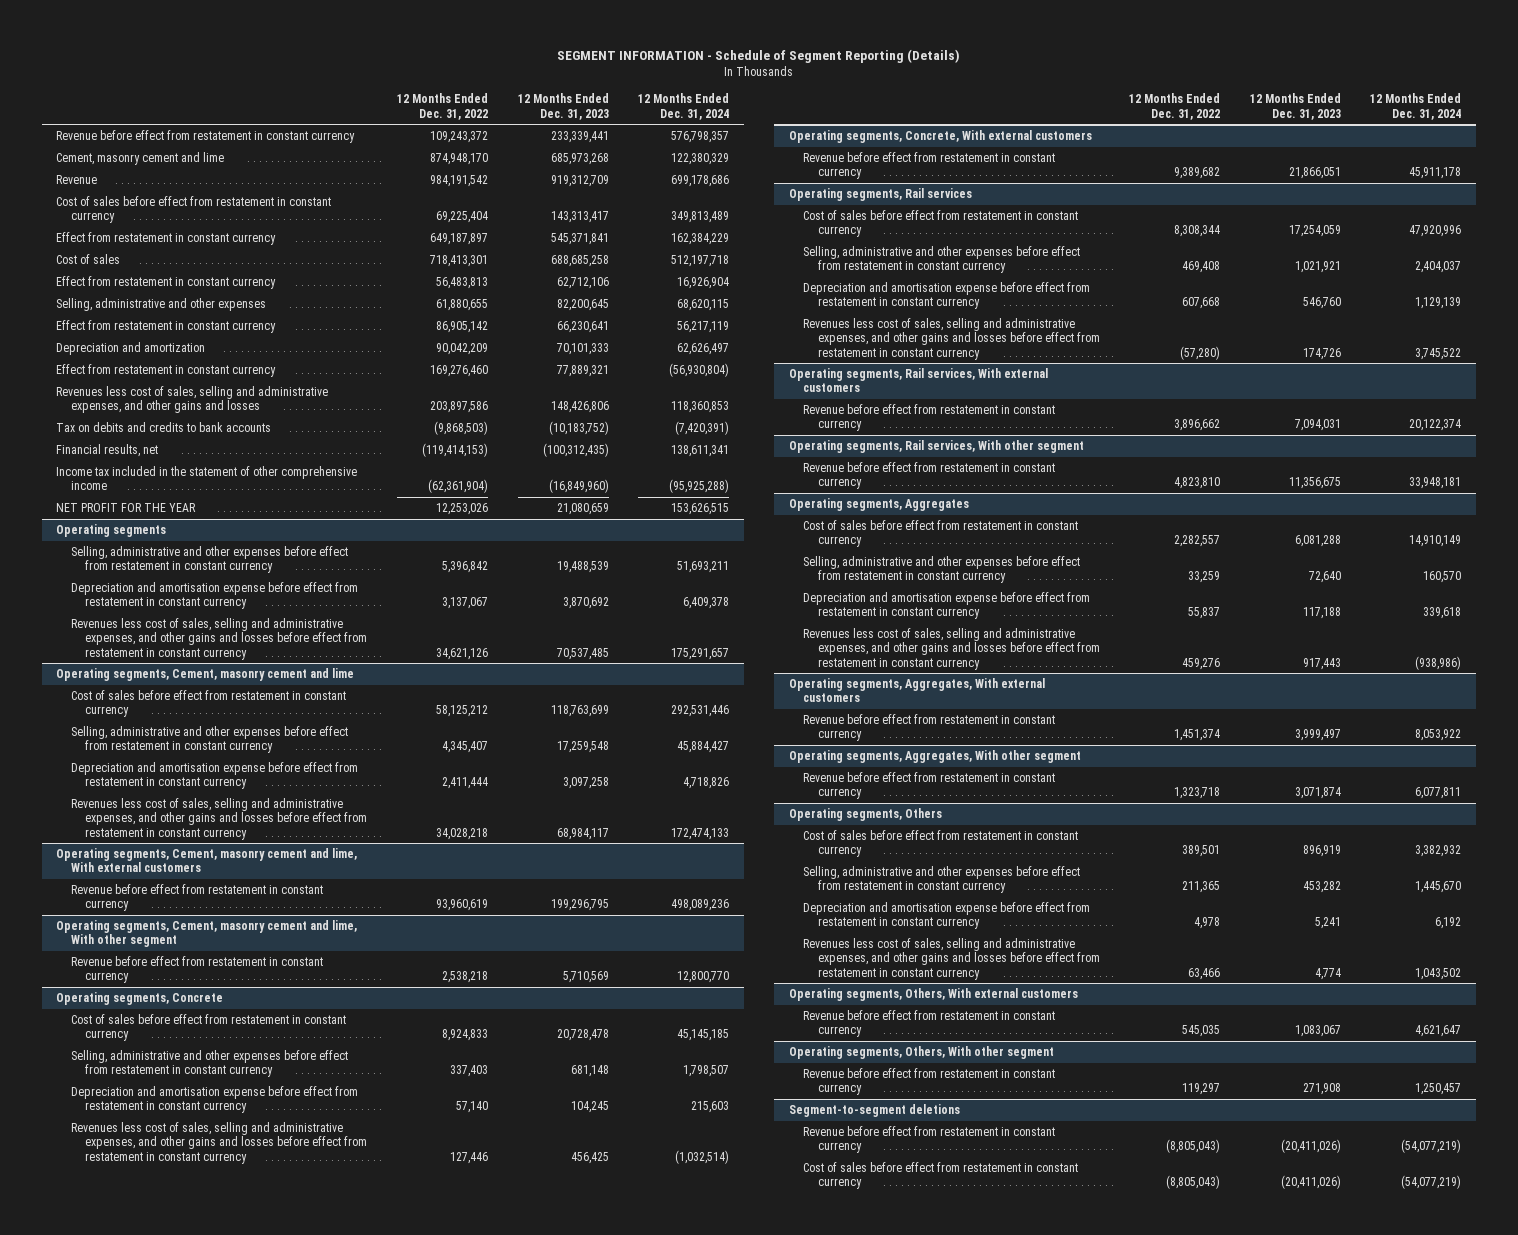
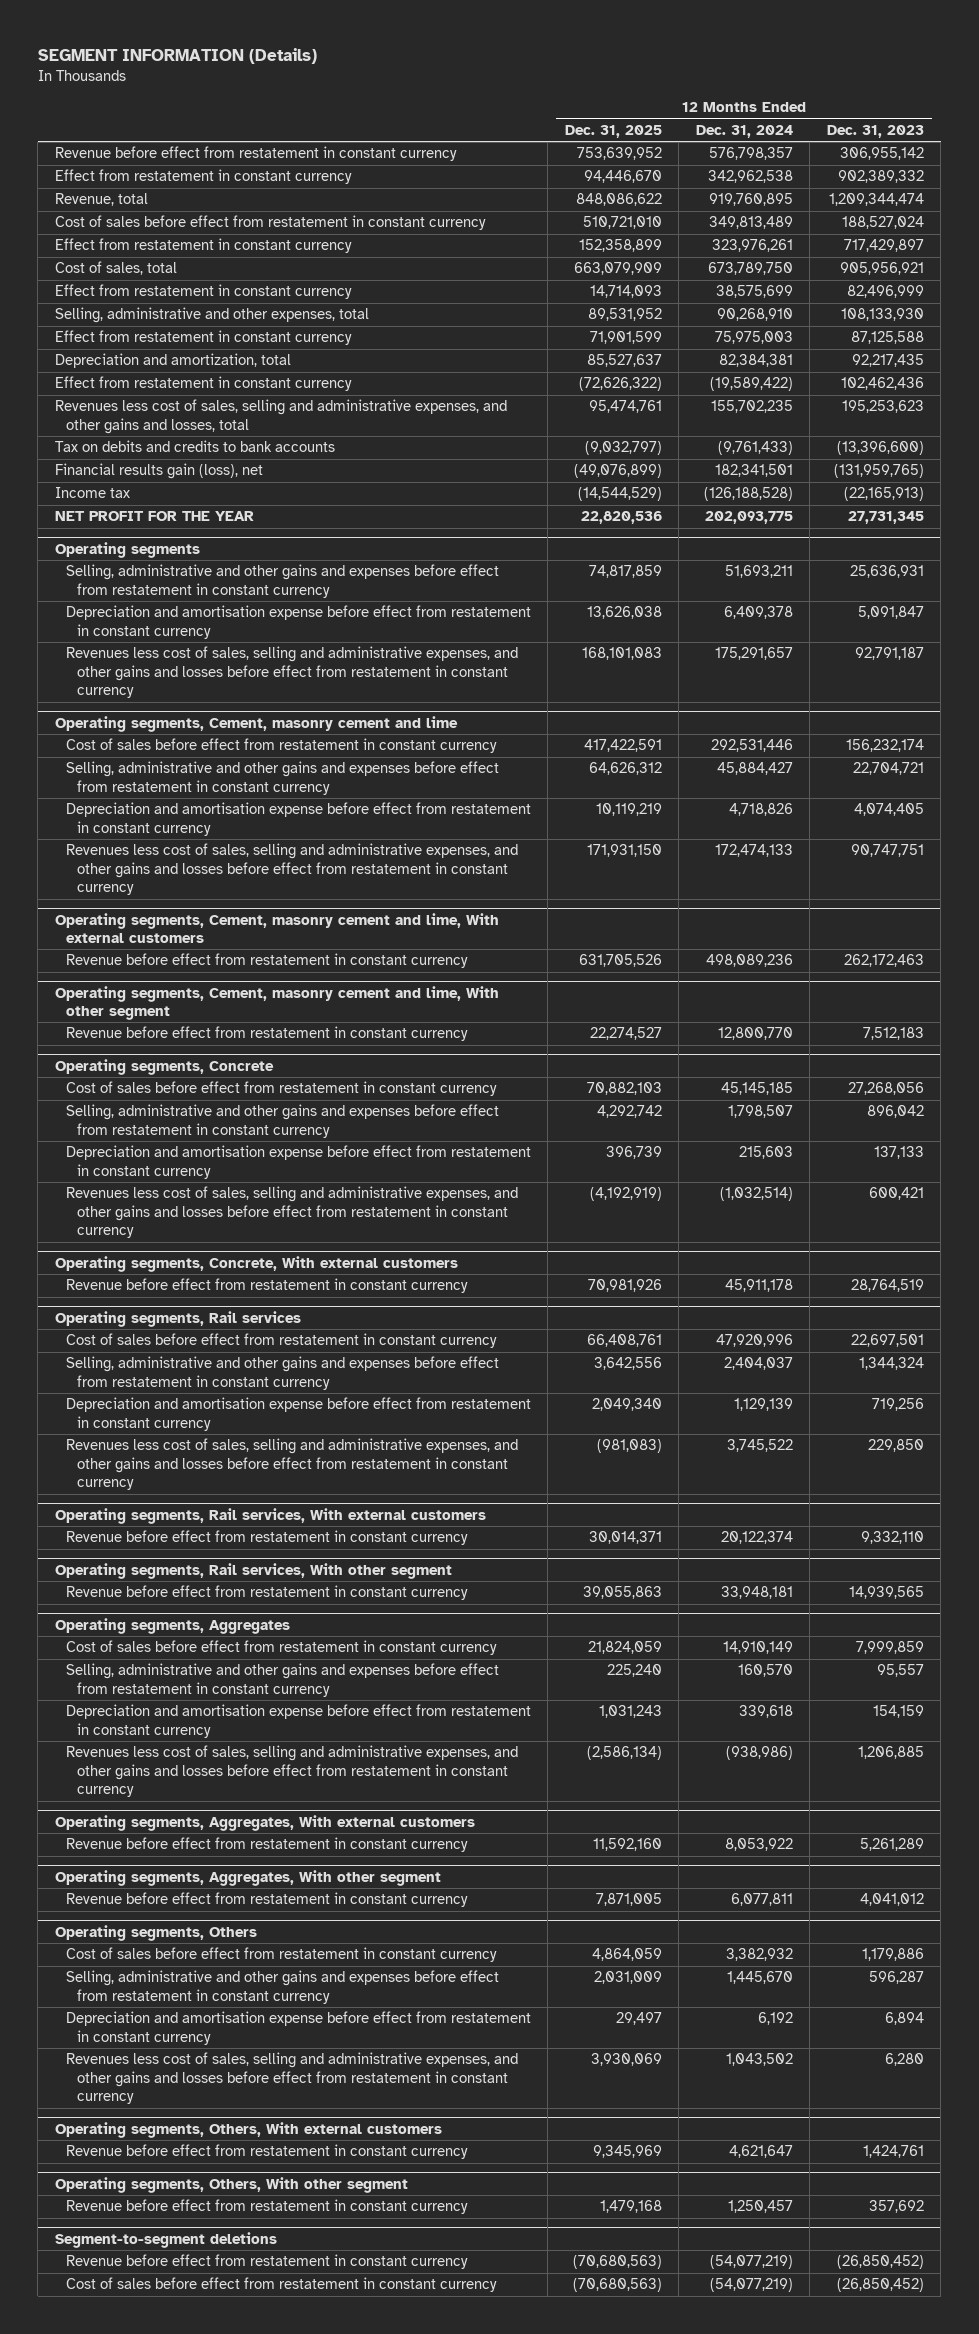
- SEGMENT INFORMATION - Schedule of Segment Reporting (Details)
+ SEGMENT INFORMATION (Details)
- | 12 Months Ended Dec. 31, 2022 | 12 Months Ended Dec. 31, 2023 | 12 Months Ended Dec. 31, 2024
+ | 12 Months Ended Dec. 31, 2025 | 12 Months Ended Dec. 31, 2024 | 12 Months Ended Dec. 31, 2023
- Revenue before effect from restatement in constant currency | 109,243,372 | 233,339,441 | 576,798,357
- Cement, masonry cement and lime | 874,948,170 | 685,973,268 | 122,380,329
- Revenue | 984,191,542 | 919,312,709 | 699,178,686
- Cost of sales before effect from restatement in constant currency | 69,225,404 | 143,313,417 | 349,813,489
- Effect from restatement in constant currency | 649,187,897 | 545,371,841 | 162,384,229
- Cost of sales | 718,413,301 | 688,685,258 | 512,197,718
- Effect from restatement in constant currency | 56,483,813 | 62,712,106 | 16,926,904
- Selling, administrative and other expenses | 61,880,655 | 82,200,645 | 68,620,115
- Effect from restatement in constant currency | 86,905,142 | 66,230,641 | 56,217,119
- Depreciation and amortization | 90,042,209 | 70,101,333 | 62,626,497
- Effect from restatement in constant currency | 169,276,460 | 77,889,321 | (56,930,804)
- Revenues less cost of sales, selling and administrative expenses, and other gains and losses | 203,897,586 | 148,426,806 | 118,360,853
- Tax on debits and credits to bank accounts | (9,868,503) | (10,183,752) | (7,420,391)
- Financial results, net | (119,414,153) | (100,312,435) | 138,611,341
- Income tax included in the statement of other comprehensive income | (62,361,904) | (16,849,960) | (95,925,288)
- NET PROFIT FOR THE YEAR | 12,253,026 | 21,080,659 | 153,626,515
+ Revenue before effect from restatement in constant currency | 753,639,952 | 576,798,357 | 306,955,142
+ Effect from restatement in constant currency | 94,446,670 | 342,962,538 | 902,389,332
+ Revenue, total | 848,086,622 | 919,760,895 | 1,209,344,474
+ Cost of sales before effect from restatement in constant currency | 510,721,010 | 349,813,489 | 188,527,024
+ Effect from restatement in constant currency | 152,358,899 | 323,976,261 | 717,429,897
+ Cost of sales, total | 663,079,909 | 673,789,750 | 905,956,921
+ Effect from restatement in constant currency | 14,714,093 | 38,575,699 | 82,496,999
+ Selling, administrative and other expenses, total | 89,531,952 | 90,268,910 | 108,133,930
+ Effect from restatement in constant currency | 71,901,599 | 75,975,003 | 87,125,588
+ Depreciation and amortization, total | 85,527,637 | 82,384,381 | 92,217,435
+ Effect from restatement in constant currency | (72,626,322) | (19,589,422) | 102,462,436
+ Revenues less cost of sales, selling and administrative expenses, and other gains and losses, total | 95,474,761 | 155,702,235 | 195,253,623
+ Tax on debits and credits to bank accounts | (9,032,797) | (9,761,433) | (13,396,600)
+ Financial results gain (loss), net | (49,076,899) | 182,341,501 | (131,959,765)
+ Income tax | (14,544,529) | (126,188,528) | (22,165,913)
+ NET PROFIT FOR THE YEAR | 22,820,536 | 202,093,775 | 27,731,345
@ Operating segments
- Selling, administrative and other expenses before effect from restatement in constant currency | 5,396,842 | 19,488,539 | 51,693,211
- Depreciation and amortisation expense before effect from restatement in constant currency | 3,137,067 | 3,870,692 | 6,409,378
- Revenues less cost of sales, selling and administrative expenses, and other gains and losses before effect from restatement in constant currency | 34,621,126 | 70,537,485 | 175,291,657
+ Selling, administrative and other gains and expenses before effect from restatement in constant currency | 74,817,859 | 51,693,211 | 25,636,931
+ Depreciation and amortisation expense before effect from restatement in constant currency | 13,626,038 | 6,409,378 | 5,091,847
+ Revenues less cost of sales, selling and administrative expenses, and other gains and losses before effect from restatement in constant currency | 168,101,083 | 175,291,657 | 92,791,187
@ Operating segments, Cement, masonry cement and lime
- Cost of sales before effect from restatement in constant currency | 58,125,212 | 118,763,699 | 292,531,446
- Selling, administrative and other expenses before effect from restatement in constant currency | 4,345,407 | 17,259,548 | 45,884,427
- Depreciation and amortisation expense before effect from restatement in constant currency | 2,411,444 | 3,097,258 | 4,718,826
- Revenues less cost of sales, selling and administrative expenses, and other gains and losses before effect from restatement in constant currency | 34,028,218 | 68,984,117 | 172,474,133
+ Cost of sales before effect from restatement in constant currency | 417,422,591 | 292,531,446 | 156,232,174
+ Selling, administrative and other gains and expenses before effect from restatement in constant currency | 64,626,312 | 45,884,427 | 22,704,721
+ Depreciation and amortisation expense before effect from restatement in constant currency | 10,119,219 | 4,718,826 | 4,074,405
+ Revenues less cost of sales, selling and administrative expenses, and other gains and losses before effect from restatement in constant currency | 171,931,150 | 172,474,133 | 90,747,751
@ Operating segments, Cement, masonry cement and lime, With external customers
- Revenue before effect from restatement in constant currency | 93,960,619 | 199,296,795 | 498,089,236
+ Revenue before effect from restatement in constant currency | 631,705,526 | 498,089,236 | 262,172,463
@ Operating segments, Cement, masonry cement and lime, With other segment
- Revenue before effect from restatement in constant currency | 2,538,218 | 5,710,569 | 12,800,770
+ Revenue before effect from restatement in constant currency | 22,274,527 | 12,800,770 | 7,512,183
@ Operating segments, Concrete
- Cost of sales before effect from restatement in constant currency | 8,924,833 | 20,728,478 | 45,145,185
- Selling, administrative and other expenses before effect from restatement in constant currency | 337,403 | 681,148 | 1,798,507
- Depreciation and amortisation expense before effect from restatement in constant currency | 57,140 | 104,245 | 215,603
- Revenues less cost of sales, selling and administrative expenses, and other gains and losses before effect from restatement in constant currency | 127,446 | 456,425 | (1,032,514)
+ Cost of sales before effect from restatement in constant currency | 70,882,103 | 45,145,185 | 27,268,056
+ Selling, administrative and other gains and expenses before effect from restatement in constant currency | 4,292,742 | 1,798,507 | 896,042
+ Depreciation and amortisation expense before effect from restatement in constant currency | 396,739 | 215,603 | 137,133
+ Revenues less cost of sales, selling and administrative expenses, and other gains and losses before effect from restatement in constant currency | (4,192,919) | (1,032,514) | 600,421
@ Operating segments, Concrete, With external customers
- Revenue before effect from restatement in constant currency | 9,389,682 | 21,866,051 | 45,911,178
+ Revenue before effect from restatement in constant currency | 70,981,926 | 45,911,178 | 28,764,519
@ Operating segments, Rail services
- Cost of sales before effect from restatement in constant currency | 8,308,344 | 17,254,059 | 47,920,996
- Selling, administrative and other expenses before effect from restatement in constant currency | 469,408 | 1,021,921 | 2,404,037
- Depreciation and amortisation expense before effect from restatement in constant currency | 607,668 | 546,760 | 1,129,139
- Revenues less cost of sales, selling and administrative expenses, and other gains and losses before effect from restatement in constant currency | (57,280) | 174,726 | 3,745,522
+ Cost of sales before effect from restatement in constant currency | 66,408,761 | 47,920,996 | 22,697,501
+ Selling, administrative and other gains and expenses before effect from restatement in constant currency | 3,642,556 | 2,404,037 | 1,344,324
+ Depreciation and amortisation expense before effect from restatement in constant currency | 2,049,340 | 1,129,139 | 719,256
+ Revenues less cost of sales, selling and administrative expenses, and other gains and losses before effect from restatement in constant currency | (981,083) | 3,745,522 | 229,850
@ Operating segments, Rail services, With external customers
- Revenue before effect from restatement in constant currency | 3,896,662 | 7,094,031 | 20,122,374
+ Revenue before effect from restatement in constant currency | 30,014,371 | 20,122,374 | 9,332,110
@ Operating segments, Rail services, With other segment
- Revenue before effect from restatement in constant currency | 4,823,810 | 11,356,675 | 33,948,181
+ Revenue before effect from restatement in constant currency | 39,055,863 | 33,948,181 | 14,939,565
@ Operating segments, Aggregates
- Cost of sales before effect from restatement in constant currency | 2,282,557 | 6,081,288 | 14,910,149
- Selling, administrative and other expenses before effect from restatement in constant currency | 33,259 | 72,640 | 160,570
- Depreciation and amortisation expense before effect from restatement in constant currency | 55,837 | 117,188 | 339,618
- Revenues less cost of sales, selling and administrative expenses, and other gains and losses before effect from restatement in constant currency | 459,276 | 917,443 | (938,986)
+ Cost of sales before effect from restatement in constant currency | 21,824,059 | 14,910,149 | 7,999,859
+ Selling, administrative and other gains and expenses before effect from restatement in constant currency | 225,240 | 160,570 | 95,557
+ Depreciation and amortisation expense before effect from restatement in constant currency | 1,031,243 | 339,618 | 154,159
+ Revenues less cost of sales, selling and administrative expenses, and other gains and losses before effect from restatement in constant currency | (2,586,134) | (938,986) | 1,206,885
@ Operating segments, Aggregates, With external customers
- Revenue before effect from restatement in constant currency | 1,451,374 | 3,999,497 | 8,053,922
+ Revenue before effect from restatement in constant currency | 11,592,160 | 8,053,922 | 5,261,289
@ Operating segments, Aggregates, With other segment
- Revenue before effect from restatement in constant currency | 1,323,718 | 3,071,874 | 6,077,811
+ Revenue before effect from restatement in constant currency | 7,871,005 | 6,077,811 | 4,041,012
@ Operating segments, Others
- Cost of sales before effect from restatement in constant currency | 389,501 | 896,919 | 3,382,932
- Selling, administrative and other expenses before effect from restatement in constant currency | 211,365 | 453,282 | 1,445,670
- Depreciation and amortisation expense before effect from restatement in constant currency | 4,978 | 5,241 | 6,192
- Revenues less cost of sales, selling and administrative expenses, and other gains and losses before effect from restatement in constant currency | 63,466 | 4,774 | 1,043,502
+ Cost of sales before effect from restatement in constant currency | 4,864,059 | 3,382,932 | 1,179,886
+ Selling, administrative and other gains and expenses before effect from restatement in constant currency | 2,031,009 | 1,445,670 | 596,287
+ Depreciation and amortisation expense before effect from restatement in constant currency | 29,497 | 6,192 | 6,894
+ Revenues less cost of sales, selling and administrative expenses, and other gains and losses before effect from restatement in constant currency | 3,930,069 | 1,043,502 | 6,280
@ Operating segments, Others, With external customers
- Revenue before effect from restatement in constant currency | 545,035 | 1,083,067 | 4,621,647
+ Revenue before effect from restatement in constant currency | 9,345,969 | 4,621,647 | 1,424,761
@ Operating segments, Others, With other segment
- Revenue before effect from restatement in constant currency | 119,297 | 271,908 | 1,250,457
+ Revenue before effect from restatement in constant currency | 1,479,168 | 1,250,457 | 357,692
@ Segment-to-segment deletions
- Revenue before effect from restatement in constant currency | (8,805,043) | (20,411,026) | (54,077,219)
- Cost of sales before effect from restatement in constant currency | (8,805,043) | (20,411,026) | (54,077,219)
+ Revenue before effect from restatement in constant currency | (70,680,563) | (54,077,219) | (26,850,452)
+ Cost of sales before effect from restatement in constant currency | (70,680,563) | (54,077,219) | (26,850,452)

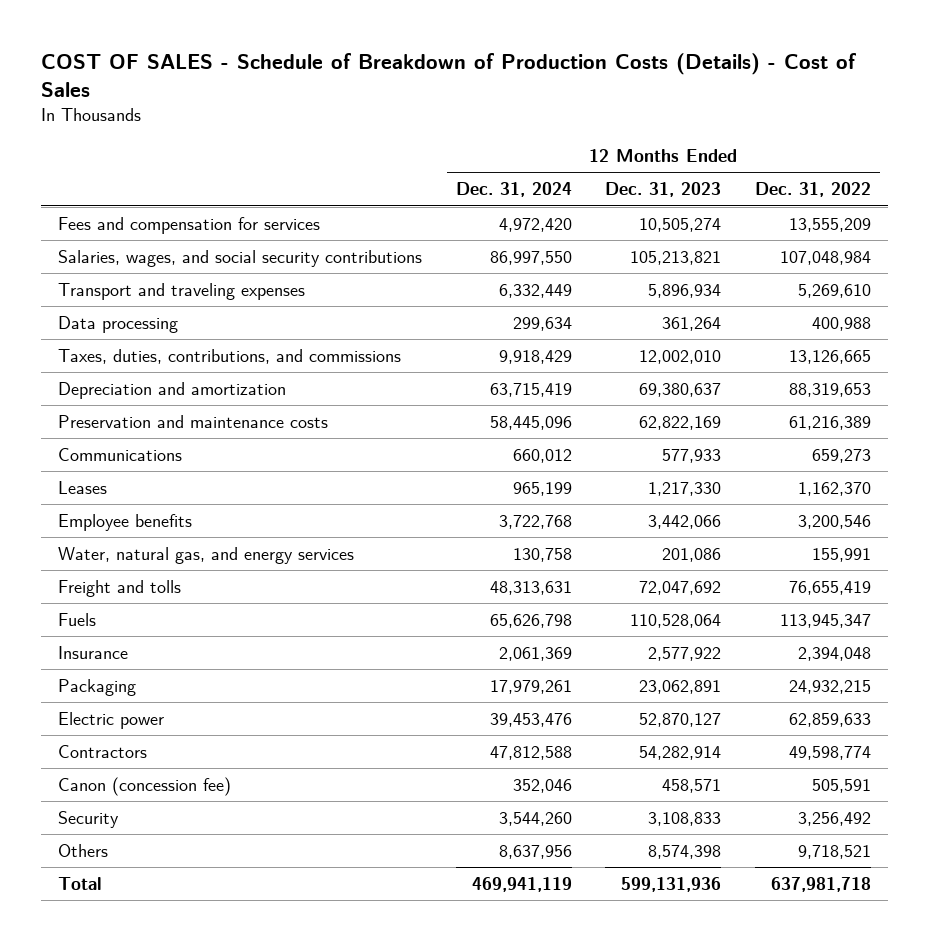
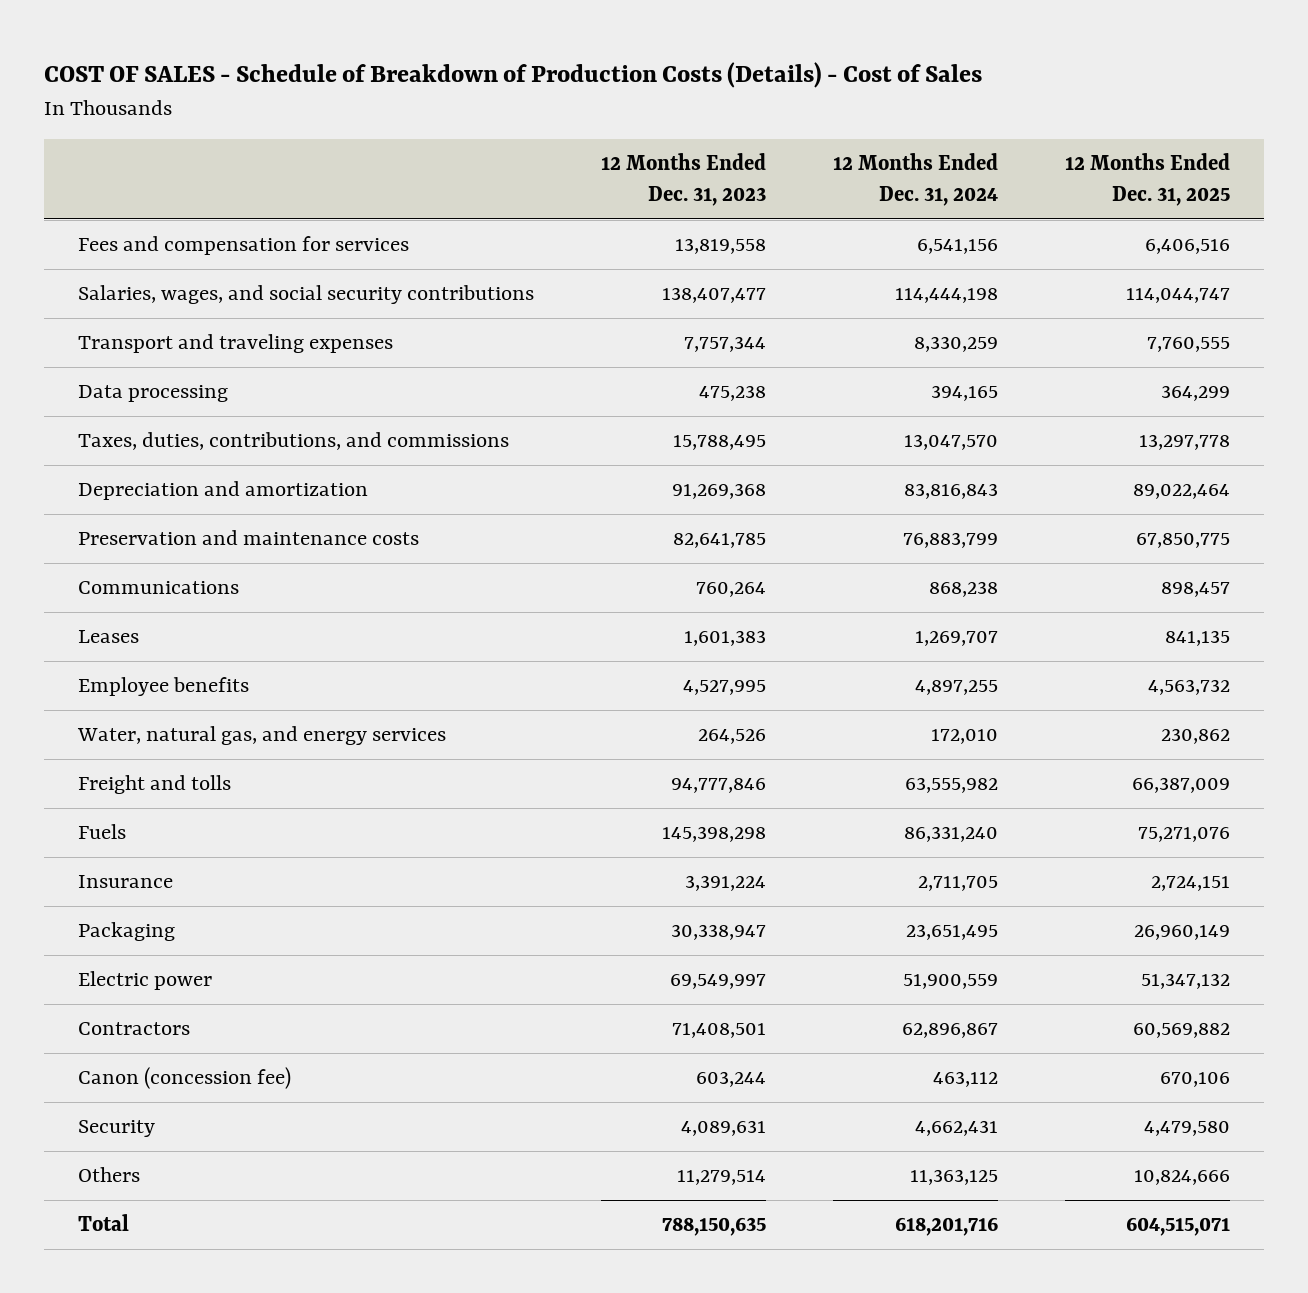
- | 12 Months Ended Dec. 31, 2024 | 12 Months Ended Dec. 31, 2023 | 12 Months Ended Dec. 31, 2022
+ | 12 Months Ended Dec. 31, 2023 | 12 Months Ended Dec. 31, 2024 | 12 Months Ended Dec. 31, 2025
- Fees and compensation for services | 4,972,420 | 10,505,274 | 13,555,209
- Salaries, wages, and social security contributions | 86,997,550 | 105,213,821 | 107,048,984
- Transport and traveling expenses | 6,332,449 | 5,896,934 | 5,269,610
- Data processing | 299,634 | 361,264 | 400,988
- Taxes, duties, contributions, and commissions | 9,918,429 | 12,002,010 | 13,126,665
- Depreciation and amortization | 63,715,419 | 69,380,637 | 88,319,653
- Preservation and maintenance costs | 58,445,096 | 62,822,169 | 61,216,389
- Communications | 660,012 | 577,933 | 659,273
- Leases | 965,199 | 1,217,330 | 1,162,370
- Employee benefits | 3,722,768 | 3,442,066 | 3,200,546
- Water, natural gas, and energy services | 130,758 | 201,086 | 155,991
- Freight and tolls | 48,313,631 | 72,047,692 | 76,655,419
- Fuels | 65,626,798 | 110,528,064 | 113,945,347
- Insurance | 2,061,369 | 2,577,922 | 2,394,048
- Packaging | 17,979,261 | 23,062,891 | 24,932,215
- Electric power | 39,453,476 | 52,870,127 | 62,859,633
- Contractors | 47,812,588 | 54,282,914 | 49,598,774
- Canon (concession fee) | 352,046 | 458,571 | 505,591
- Security | 3,544,260 | 3,108,833 | 3,256,492
- Others | 8,637,956 | 8,574,398 | 9,718,521
- Total | 469,941,119 | 599,131,936 | 637,981,718
+ Fees and compensation for services | 13,819,558 | 6,541,156 | 6,406,516
+ Salaries, wages, and social security contributions | 138,407,477 | 114,444,198 | 114,044,747
+ Transport and traveling expenses | 7,757,344 | 8,330,259 | 7,760,555
+ Data processing | 475,238 | 394,165 | 364,299
+ Taxes, duties, contributions, and commissions | 15,788,495 | 13,047,570 | 13,297,778
+ Depreciation and amortization | 91,269,368 | 83,816,843 | 89,022,464
+ Preservation and maintenance costs | 82,641,785 | 76,883,799 | 67,850,775
+ Communications | 760,264 | 868,238 | 898,457
+ Leases | 1,601,383 | 1,269,707 | 841,135
+ Employee benefits | 4,527,995 | 4,897,255 | 4,563,732
+ Water, natural gas, and energy services | 264,526 | 172,010 | 230,862
+ Freight and tolls | 94,777,846 | 63,555,982 | 66,387,009
+ Fuels | 145,398,298 | 86,331,240 | 75,271,076
+ Insurance | 3,391,224 | 2,711,705 | 2,724,151
+ Packaging | 30,338,947 | 23,651,495 | 26,960,149
+ Electric power | 69,549,997 | 51,900,559 | 51,347,132
+ Contractors | 71,408,501 | 62,896,867 | 60,569,882
+ Canon (concession fee) | 603,244 | 463,112 | 670,106
+ Security | 4,089,631 | 4,662,431 | 4,479,580
+ Others | 11,279,514 | 11,363,125 | 10,824,666
+ Total | 788,150,635 | 618,201,716 | 604,515,071

